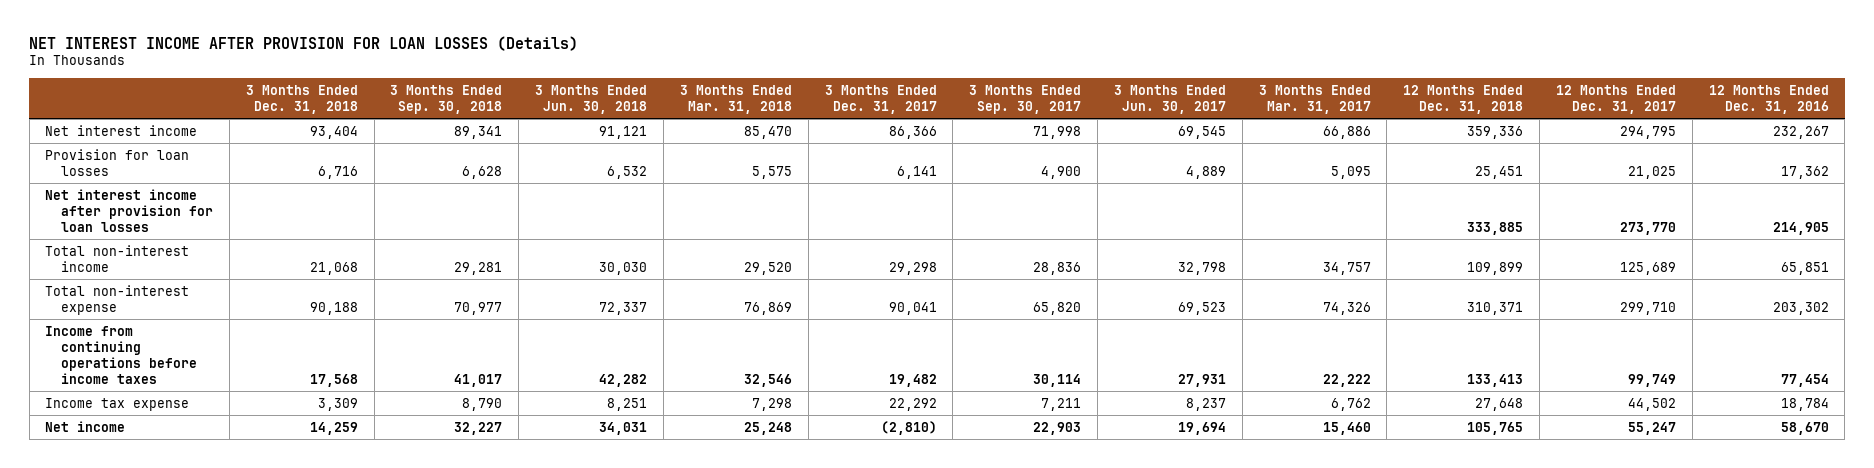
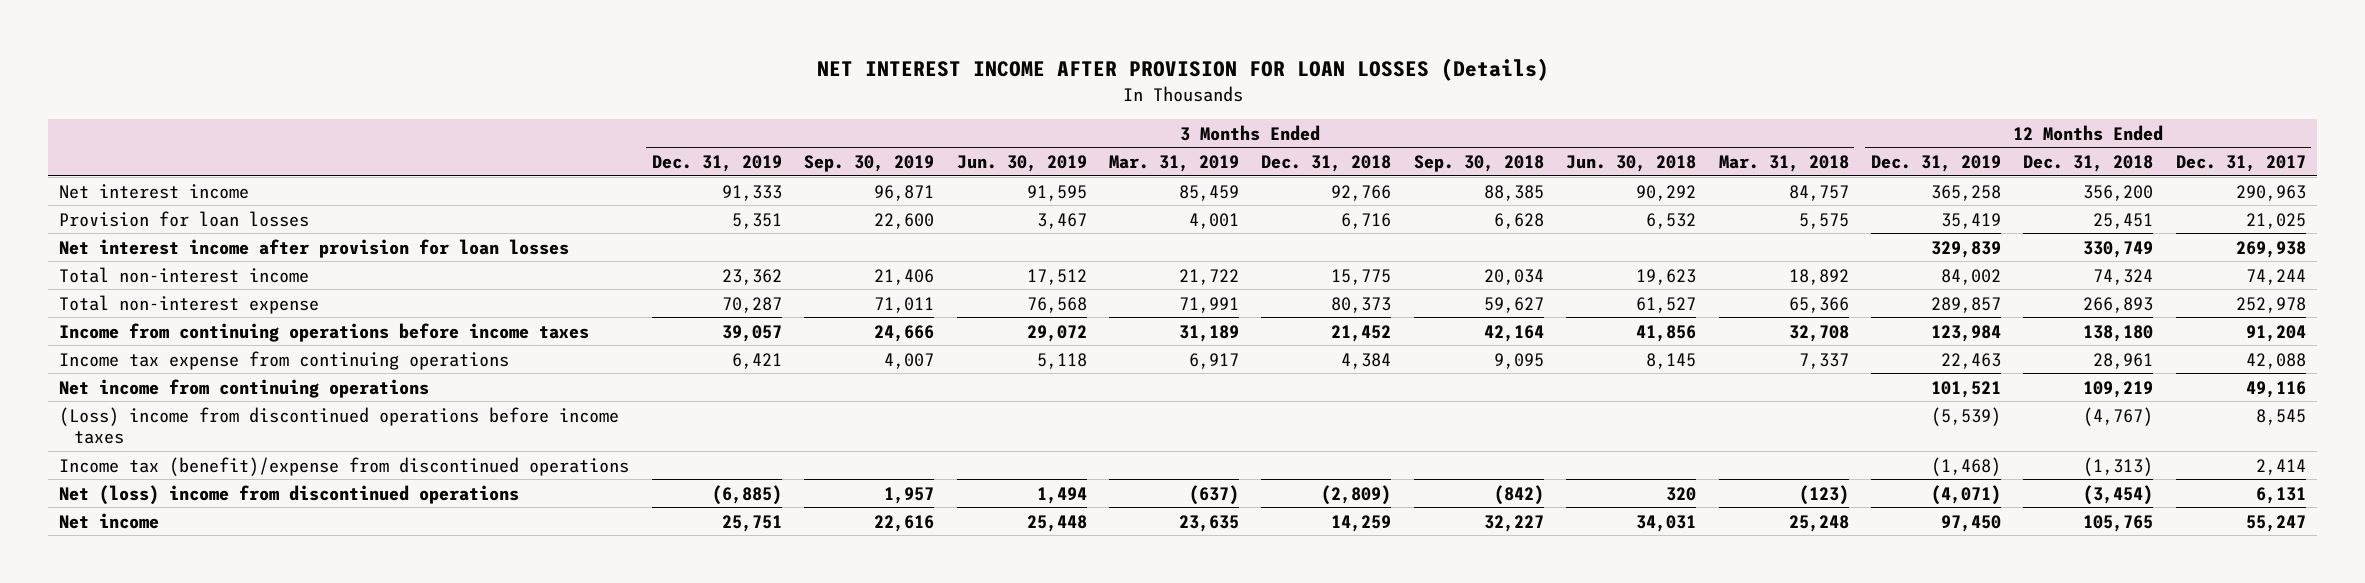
- | 3 Months Ended Dec. 31, 2018 | 3 Months Ended Sep. 30, 2018 | 3 Months Ended Jun. 30, 2018 | 3 Months Ended Mar. 31, 2018 | 3 Months Ended Dec. 31, 2017 | 3 Months Ended Sep. 30, 2017 | 3 Months Ended Jun. 30, 2017 | 3 Months Ended Mar. 31, 2017 | 12 Months Ended Dec. 31, 2018 | 12 Months Ended Dec. 31, 2017 | 12 Months Ended Dec. 31, 2016
+ | 3 Months Ended Dec. 31, 2019 | 3 Months Ended Sep. 30, 2019 | 3 Months Ended Jun. 30, 2019 | 3 Months Ended Mar. 31, 2019 | 3 Months Ended Dec. 31, 2018 | 3 Months Ended Sep. 30, 2018 | 3 Months Ended Jun. 30, 2018 | 3 Months Ended Mar. 31, 2018 | 12 Months Ended Dec. 31, 2019 | 12 Months Ended Dec. 31, 2018 | 12 Months Ended Dec. 31, 2017
- Net interest income | 93,404 | 89,341 | 91,121 | 85,470 | 86,366 | 71,998 | 69,545 | 66,886 | 359,336 | 294,795 | 232,267
+ Net interest income | 91,333 | 96,871 | 91,595 | 85,459 | 92,766 | 88,385 | 90,292 | 84,757 | 365,258 | 356,200 | 290,963
- Net interest income after provision for loan losses | | | | | | | | | 333,885 | 273,770 | 214,905
- Total non-interest income | 21,068 | 29,281 | 30,030 | 29,520 | 29,298 | 28,836 | 32,798 | 34,757 | 109,899 | 125,689 | 65,851
- Total non-interest expense | 90,188 | 70,977 | 72,337 | 76,869 | 90,041 | 65,820 | 69,523 | 74,326 | 310,371 | 299,710 | 203,302
- Income from continuing operations before income taxes | 17,568 | 41,017 | 42,282 | 32,546 | 19,482 | 30,114 | 27,931 | 22,222 | 133,413 | 99,749 | 77,454
- Income tax expense | 3,309 | 8,790 | 8,251 | 7,298 | 22,292 | 7,211 | 8,237 | 6,762 | 27,648 | 44,502 | 18,784
+ Net interest income after provision for loan losses | | | | | | | | | 329,839 | 330,749 | 269,938
+ Total non-interest income | 23,362 | 21,406 | 17,512 | 21,722 | 15,775 | 20,034 | 19,623 | 18,892 | 84,002 | 74,324 | 74,244
+ Total non-interest expense | 70,287 | 71,011 | 76,568 | 71,991 | 80,373 | 59,627 | 61,527 | 65,366 | 289,857 | 266,893 | 252,978
+ Income from continuing operations before income taxes | 39,057 | 24,666 | 29,072 | 31,189 | 21,452 | 42,164 | 41,856 | 32,708 | 123,984 | 138,180 | 91,204
+ Income tax expense from continuing operations | 6,421 | 4,007 | 5,118 | 6,917 | 4,384 | 9,095 | 8,145 | 7,337 | 22,463 | 28,961 | 42,088
+ Net income from continuing operations | | | | | | | | | 101,521 | 109,219 | 49,116
+ (Loss) income from discontinued operations before income taxes | | | | | | | | | (5,539) | (4,767) | 8,545
+ Income tax (benefit)/expense from discontinued operations | | | | | | | | | (1,468) | (1,313) | 2,414
+ Net (loss) income from discontinued operations | (6,885) | 1,957 | 1,494 | (637) | (2,809) | (842) | 320 | (123) | (4,071) | (3,454) | 6,131

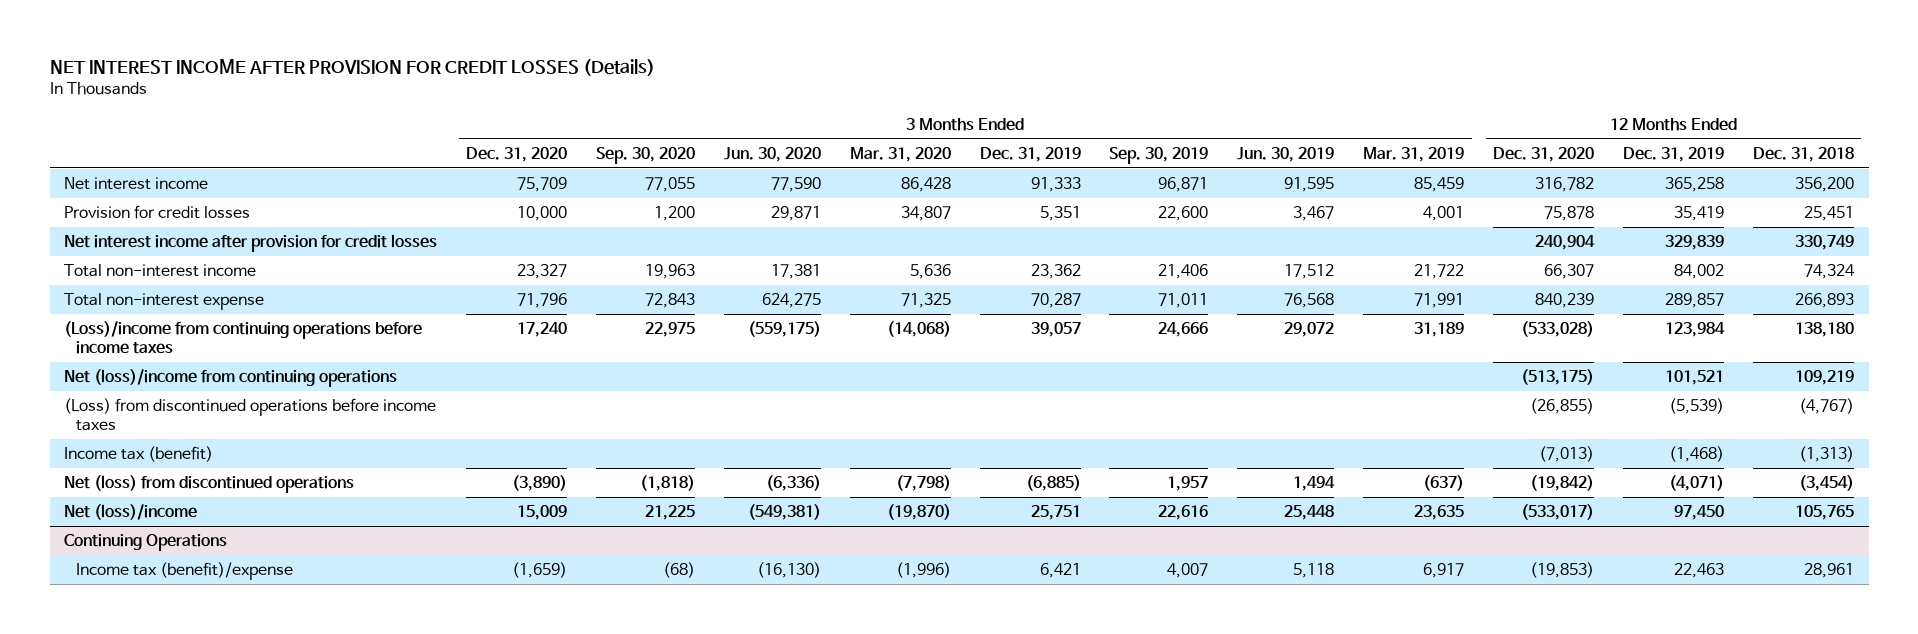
- NET INTEREST INCOME AFTER PROVISION FOR LOAN LOSSES (Details)
+ NET INTEREST INCOME AFTER PROVISION FOR CREDIT LOSSES (Details)
- | 3 Months Ended Dec. 31, 2019 | 3 Months Ended Sep. 30, 2019 | 3 Months Ended Jun. 30, 2019 | 3 Months Ended Mar. 31, 2019 | 3 Months Ended Dec. 31, 2018 | 3 Months Ended Sep. 30, 2018 | 3 Months Ended Jun. 30, 2018 | 3 Months Ended Mar. 31, 2018 | 12 Months Ended Dec. 31, 2019 | 12 Months Ended Dec. 31, 2018 | 12 Months Ended Dec. 31, 2017
+ | 3 Months Ended Dec. 31, 2020 | 3 Months Ended Sep. 30, 2020 | 3 Months Ended Jun. 30, 2020 | 3 Months Ended Mar. 31, 2020 | 3 Months Ended Dec. 31, 2019 | 3 Months Ended Sep. 30, 2019 | 3 Months Ended Jun. 30, 2019 | 3 Months Ended Mar. 31, 2019 | 12 Months Ended Dec. 31, 2020 | 12 Months Ended Dec. 31, 2019 | 12 Months Ended Dec. 31, 2018
- Provision for loan losses | 5,351 | 22,600 | 3,467 | 4,001 | 6,716 | 6,628 | 6,532 | 5,575 | 35,419 | 25,451 | 21,025
- Net interest income after provision for loan losses | | | | | | | | | 329,839 | 330,749 | 269,938
+ Provision for credit losses | 10,000 | 1,200 | 29,871 | 34,807 | 5,351 | 22,600 | 3,467 | 4,001 | 75,878 | 35,419 | 25,451
+ Net interest income after provision for credit losses | | | | | | | | | 240,904 | 329,839 | 330,749
- Income from continuing operations before income taxes | 39,057 | 24,666 | 29,072 | 31,189 | 21,452 | 42,164 | 41,856 | 32,708 | 123,984 | 138,180 | 91,204
- Income tax expense from continuing operations | 6,421 | 4,007 | 5,118 | 6,917 | 4,384 | 9,095 | 8,145 | 7,337 | 22,463 | 28,961 | 42,088
- Net income from continuing operations | | | | | | | | | 101,521 | 109,219 | 49,116
- (Loss) income from discontinued operations before income taxes | | | | | | | | | (5,539) | (4,767) | 8,545
- Income tax (benefit)/expense from discontinued operations | | | | | | | | | (1,468) | (1,313) | 2,414
- Net (loss) income from discontinued operations | (6,885) | 1,957 | 1,494 | (637) | (2,809) | (842) | 320 | (123) | (4,071) | (3,454) | 6,131
- Net income | 25,751 | 22,616 | 25,448 | 23,635 | 14,259 | 32,227 | 34,031 | 25,248 | 97,450 | 105,765 | 55,247
+ (Loss)/income from continuing operations before income taxes | 17,240 | 22,975 | (559,175) | (14,068) | 39,057 | 24,666 | 29,072 | 31,189 | (533,028) | 123,984 | 138,180
+ Net (loss)/income from continuing operations | | | | | | | | | (513,175) | 101,521 | 109,219
+ (Loss) from discontinued operations before income taxes | | | | | | | | | (26,855) | (5,539) | (4,767)
+ Income tax (benefit) | | | | | | | | | (7,013) | (1,468) | (1,313)
+ Net (loss) from discontinued operations | (3,890) | (1,818) | (6,336) | (7,798) | (6,885) | 1,957 | 1,494 | (637) | (19,842) | (4,071) | (3,454)
+ Net (loss)/income | 15,009 | 21,225 | (549,381) | (19,870) | 25,751 | 22,616 | 25,448 | 23,635 | (533,017) | 97,450 | 105,765
+ Continuing Operations
+ Income tax (benefit)/expense | (1,659) | (68) | (16,130) | (1,996) | 6,421 | 4,007 | 5,118 | 6,917 | (19,853) | 22,463 | 28,961

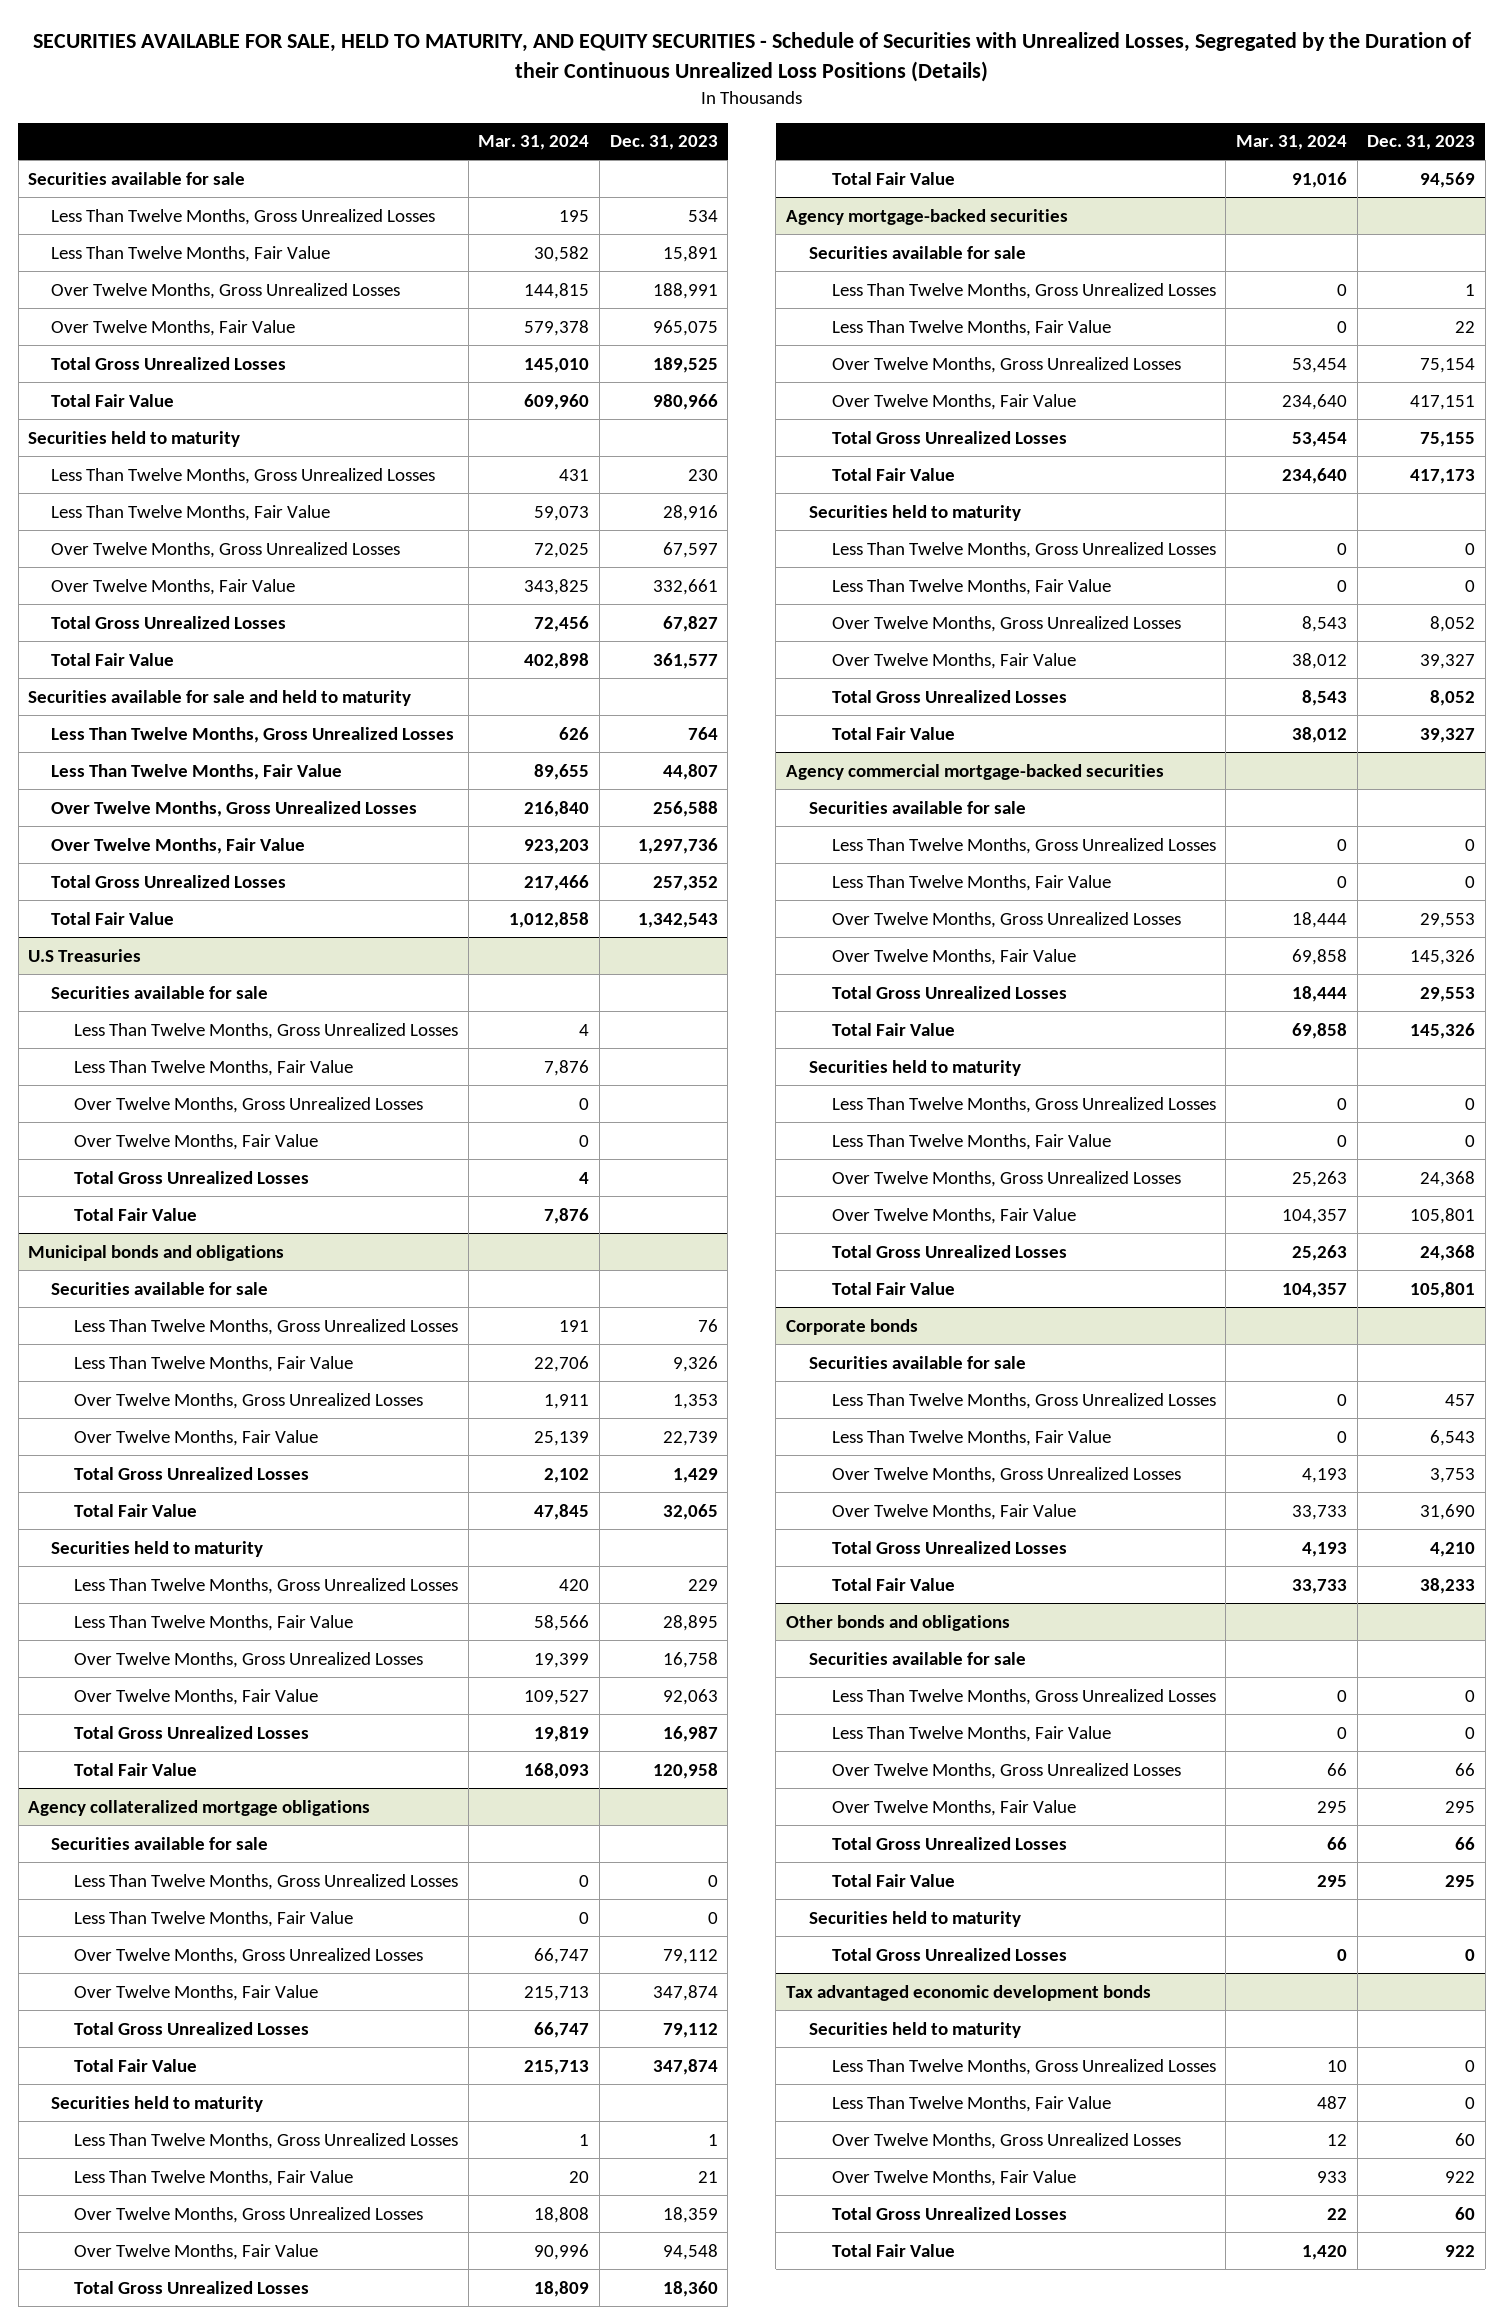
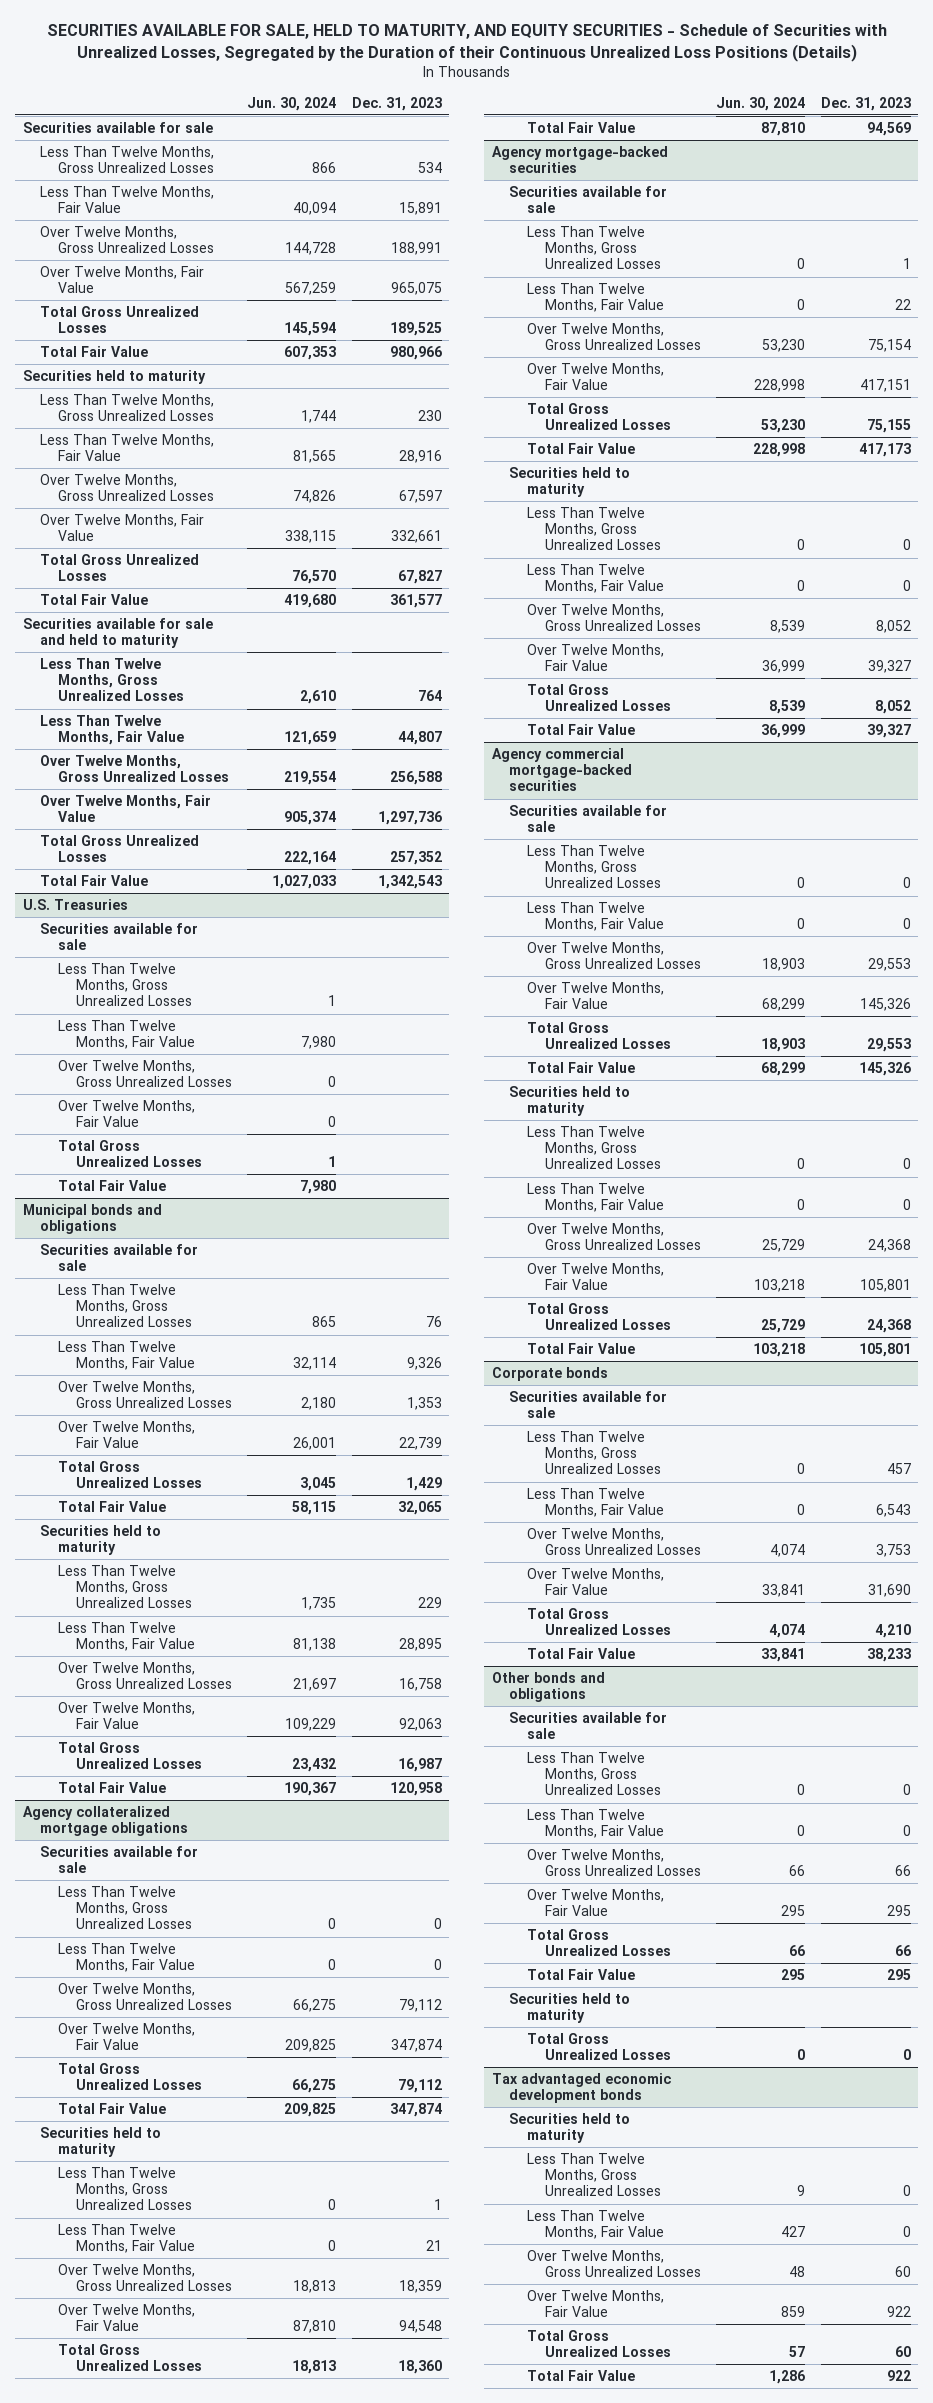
- | Mar. 31, 2024 | Dec. 31, 2023
+ | Jun. 30, 2024 | Dec. 31, 2023
- U.S Treasuries
+ U.S. Treasuries

